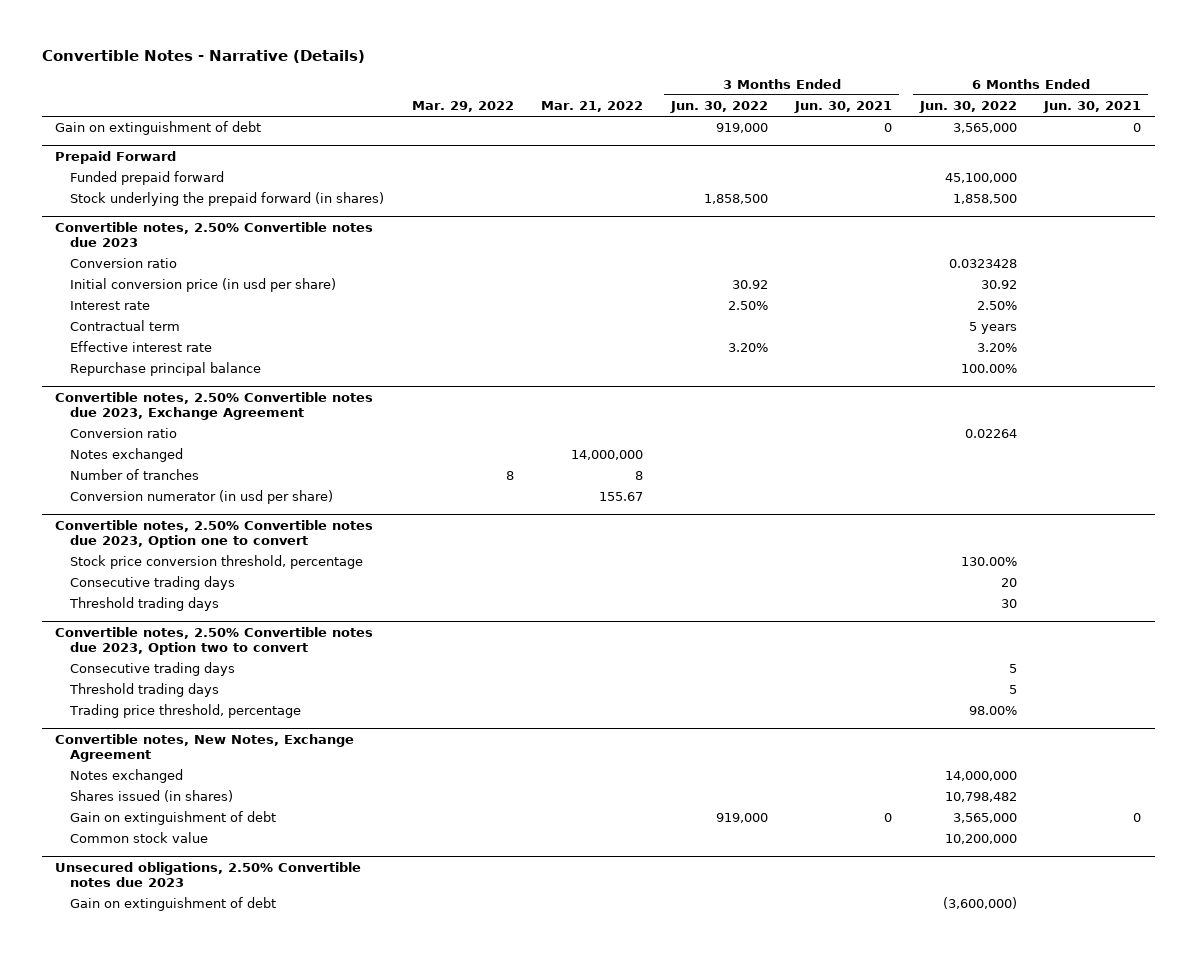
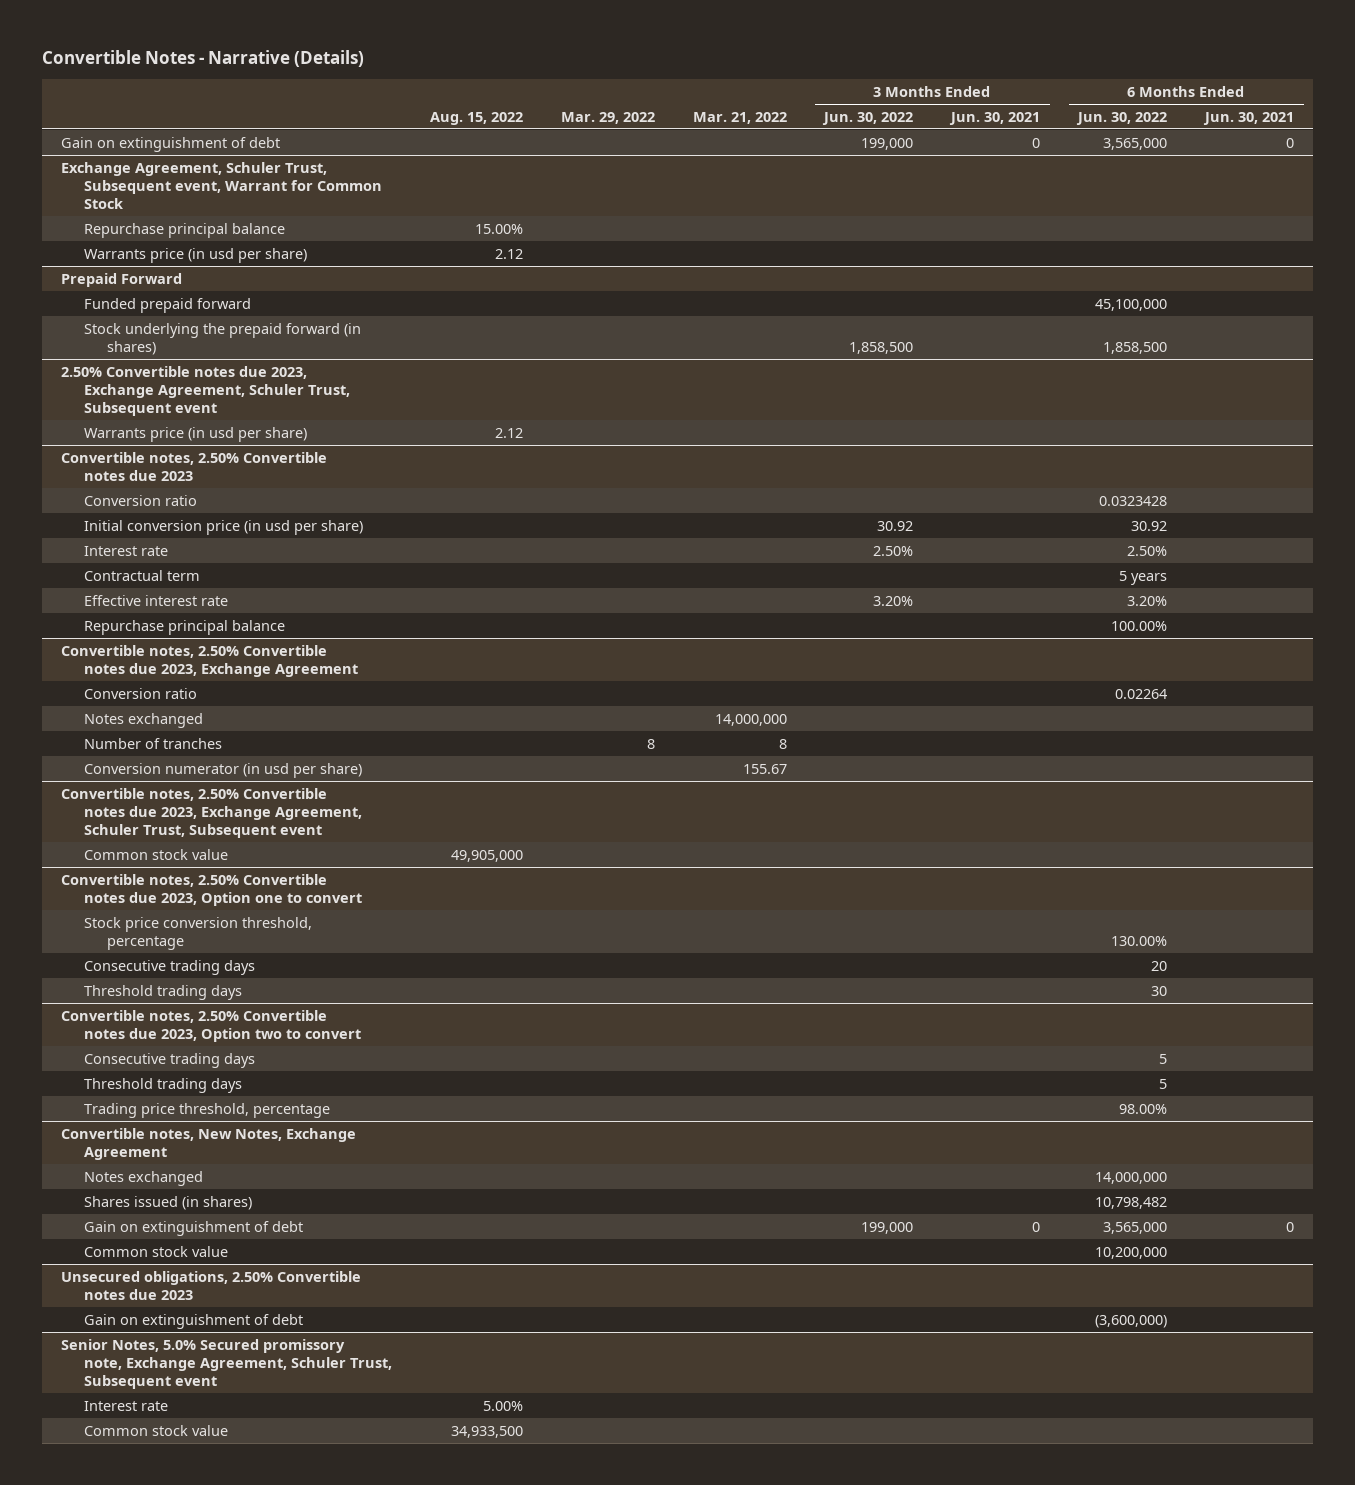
- | Mar. 29, 2022 | Mar. 21, 2022 | 3 Months Ended Jun. 30, 2022 | 3 Months Ended Jun. 30, 2021 | 6 Months Ended Jun. 30, 2022 | 6 Months Ended Jun. 30, 2021
+ | Aug. 15, 2022 | Mar. 29, 2022 | Mar. 21, 2022 | 3 Months Ended Jun. 30, 2022 | 3 Months Ended Jun. 30, 2021 | 6 Months Ended Jun. 30, 2022 | 6 Months Ended Jun. 30, 2021
- Gain on extinguishment of debt | | | 919,000 | 0 | 3,565,000 | 0
+ Gain on extinguishment of debt | | | | 199,000 | 0 | 3,565,000 | 0
+ Exchange Agreement, Schuler Trust, Subsequent event, Warrant for Common Stock
+ Repurchase principal balance | 15.00% | | | | | |
+ Warrants price (in usd per share) | 2.12 | | | | | |
+ 2.50% Convertible notes due 2023, Exchange Agreement, Schuler Trust, Subsequent event
+ Warrants price (in usd per share) | 2.12 | | | | | |
+ Convertible notes, 2.50% Convertible notes due 2023, Exchange Agreement, Schuler Trust, Subsequent event
+ Common stock value | 49,905,000 | | | | | |
@ Convertible notes, New Notes, Exchange Agreement
- Gain on extinguishment of debt | | | 919,000 | 0 | 3,565,000 | 0
+ Gain on extinguishment of debt | | | | 199,000 | 0 | 3,565,000 | 0
+ Senior Notes, 5.0% Secured promissory note, Exchange Agreement, Schuler Trust, Subsequent event
+ Interest rate | 5.00% | | | | | |
+ Common stock value | 34,933,500 | | | | | |

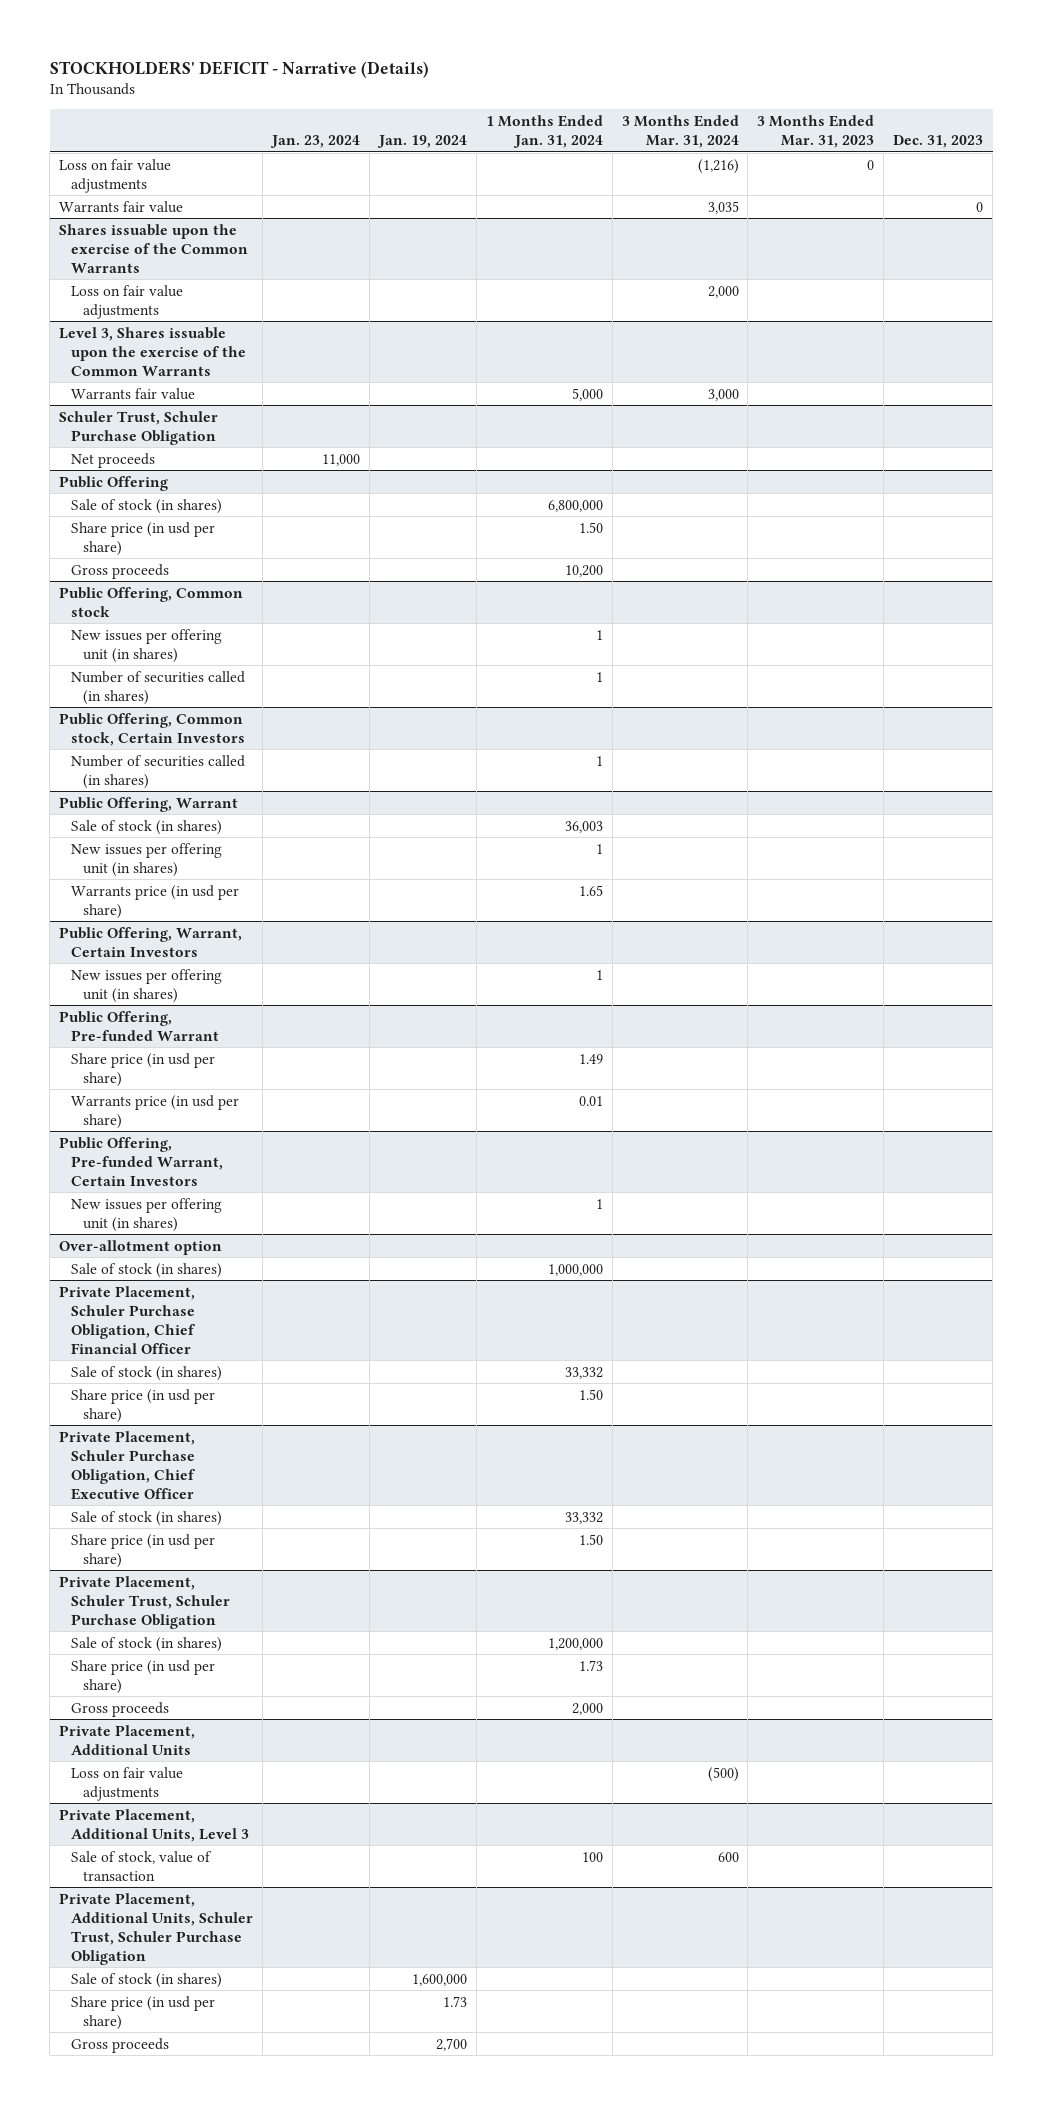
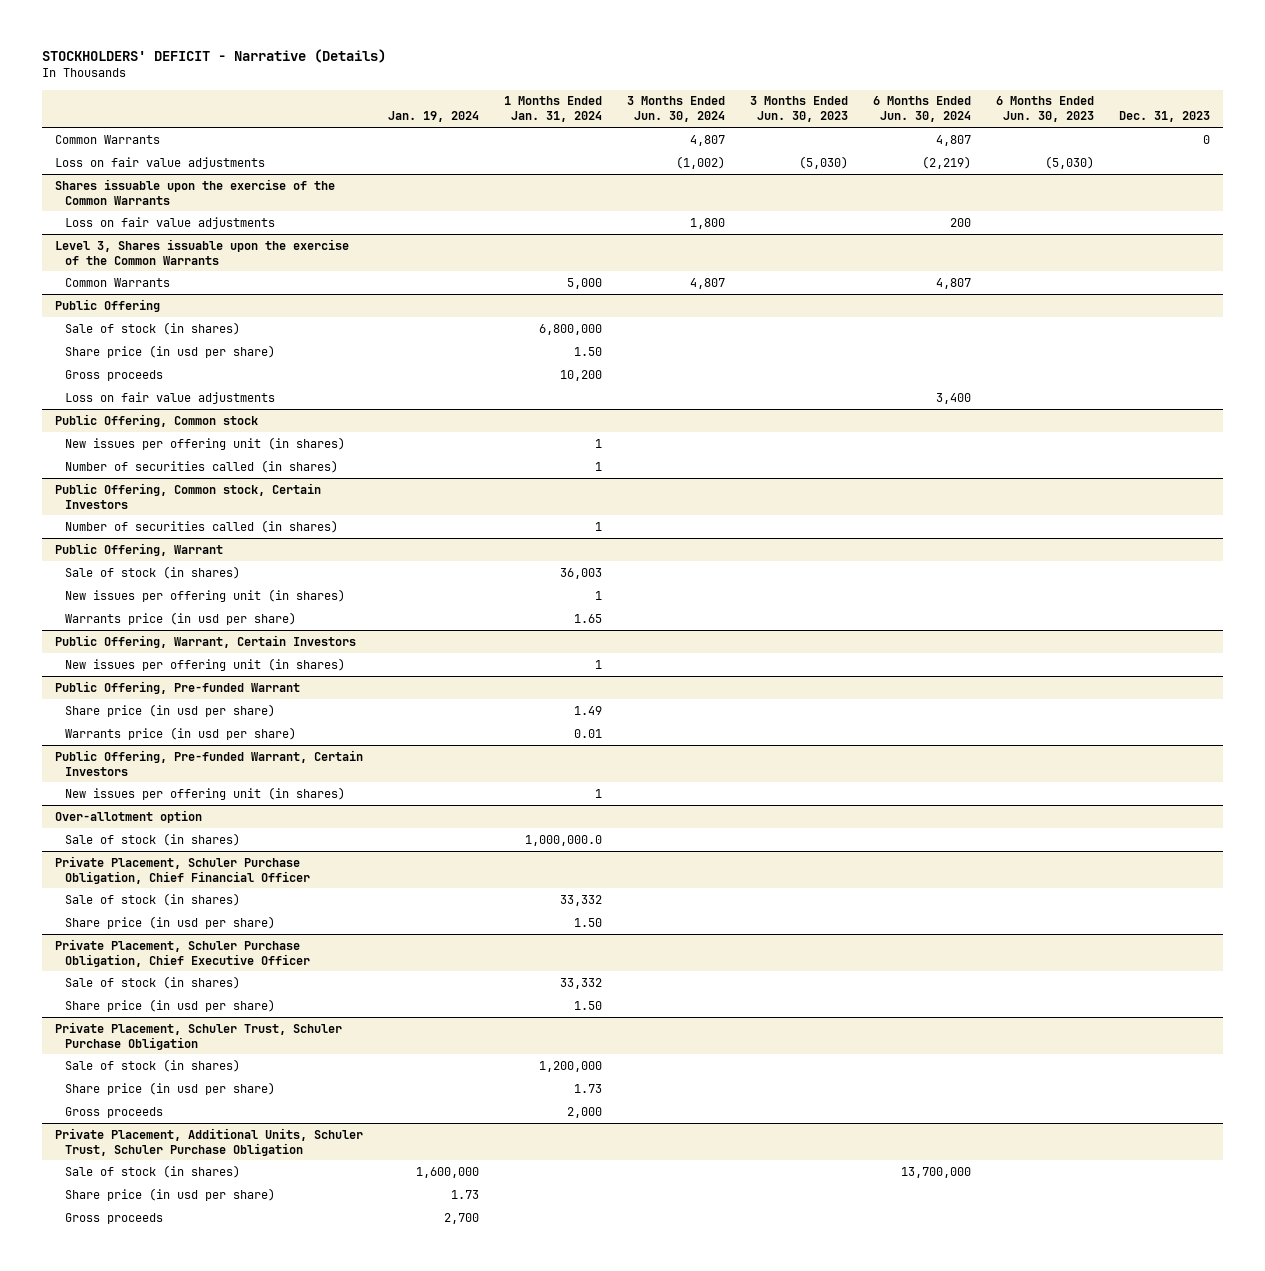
- | Jan. 23, 2024 | Jan. 19, 2024 | 1 Months Ended Jan. 31, 2024 | 3 Months Ended Mar. 31, 2024 | 3 Months Ended Mar. 31, 2023 | Dec. 31, 2023
+ | Jan. 19, 2024 | 1 Months Ended Jan. 31, 2024 | 3 Months Ended Jun. 30, 2024 | 3 Months Ended Jun. 30, 2023 | 6 Months Ended Jun. 30, 2024 | 6 Months Ended Jun. 30, 2023 | Dec. 31, 2023
+ Common Warrants | | | 4,807 | | 4,807 | | 0
- Warrants fair value | | | | 3,035 | | 0
@ Level 3, Shares issuable upon the exercise of the Common Warrants
- Warrants fair value | | | 5,000 | 3,000 | |
- Schuler Trust, Schuler Purchase Obligation
- Net proceeds | 11,000 | | | | |
@ Level 3, Shares issuable upon the exercise of the Common Warrants
+ Common Warrants | | 5,000 | 4,807 | | 4,807 | |
@ Public Offering
+ Loss on fair value adjustments | | | | | 3,400 | |
@ Over-allotment option
- Sale of stock (in shares) | | | 1,000,000 | | |
+ Sale of stock (in shares) | | 1,000,000.0 | | | | |
- Private Placement, Additional Units
- Loss on fair value adjustments | | | | (500) | |
- Private Placement, Additional Units, Level 3
- Sale of stock, value of transaction | | | 100 | 600 | |

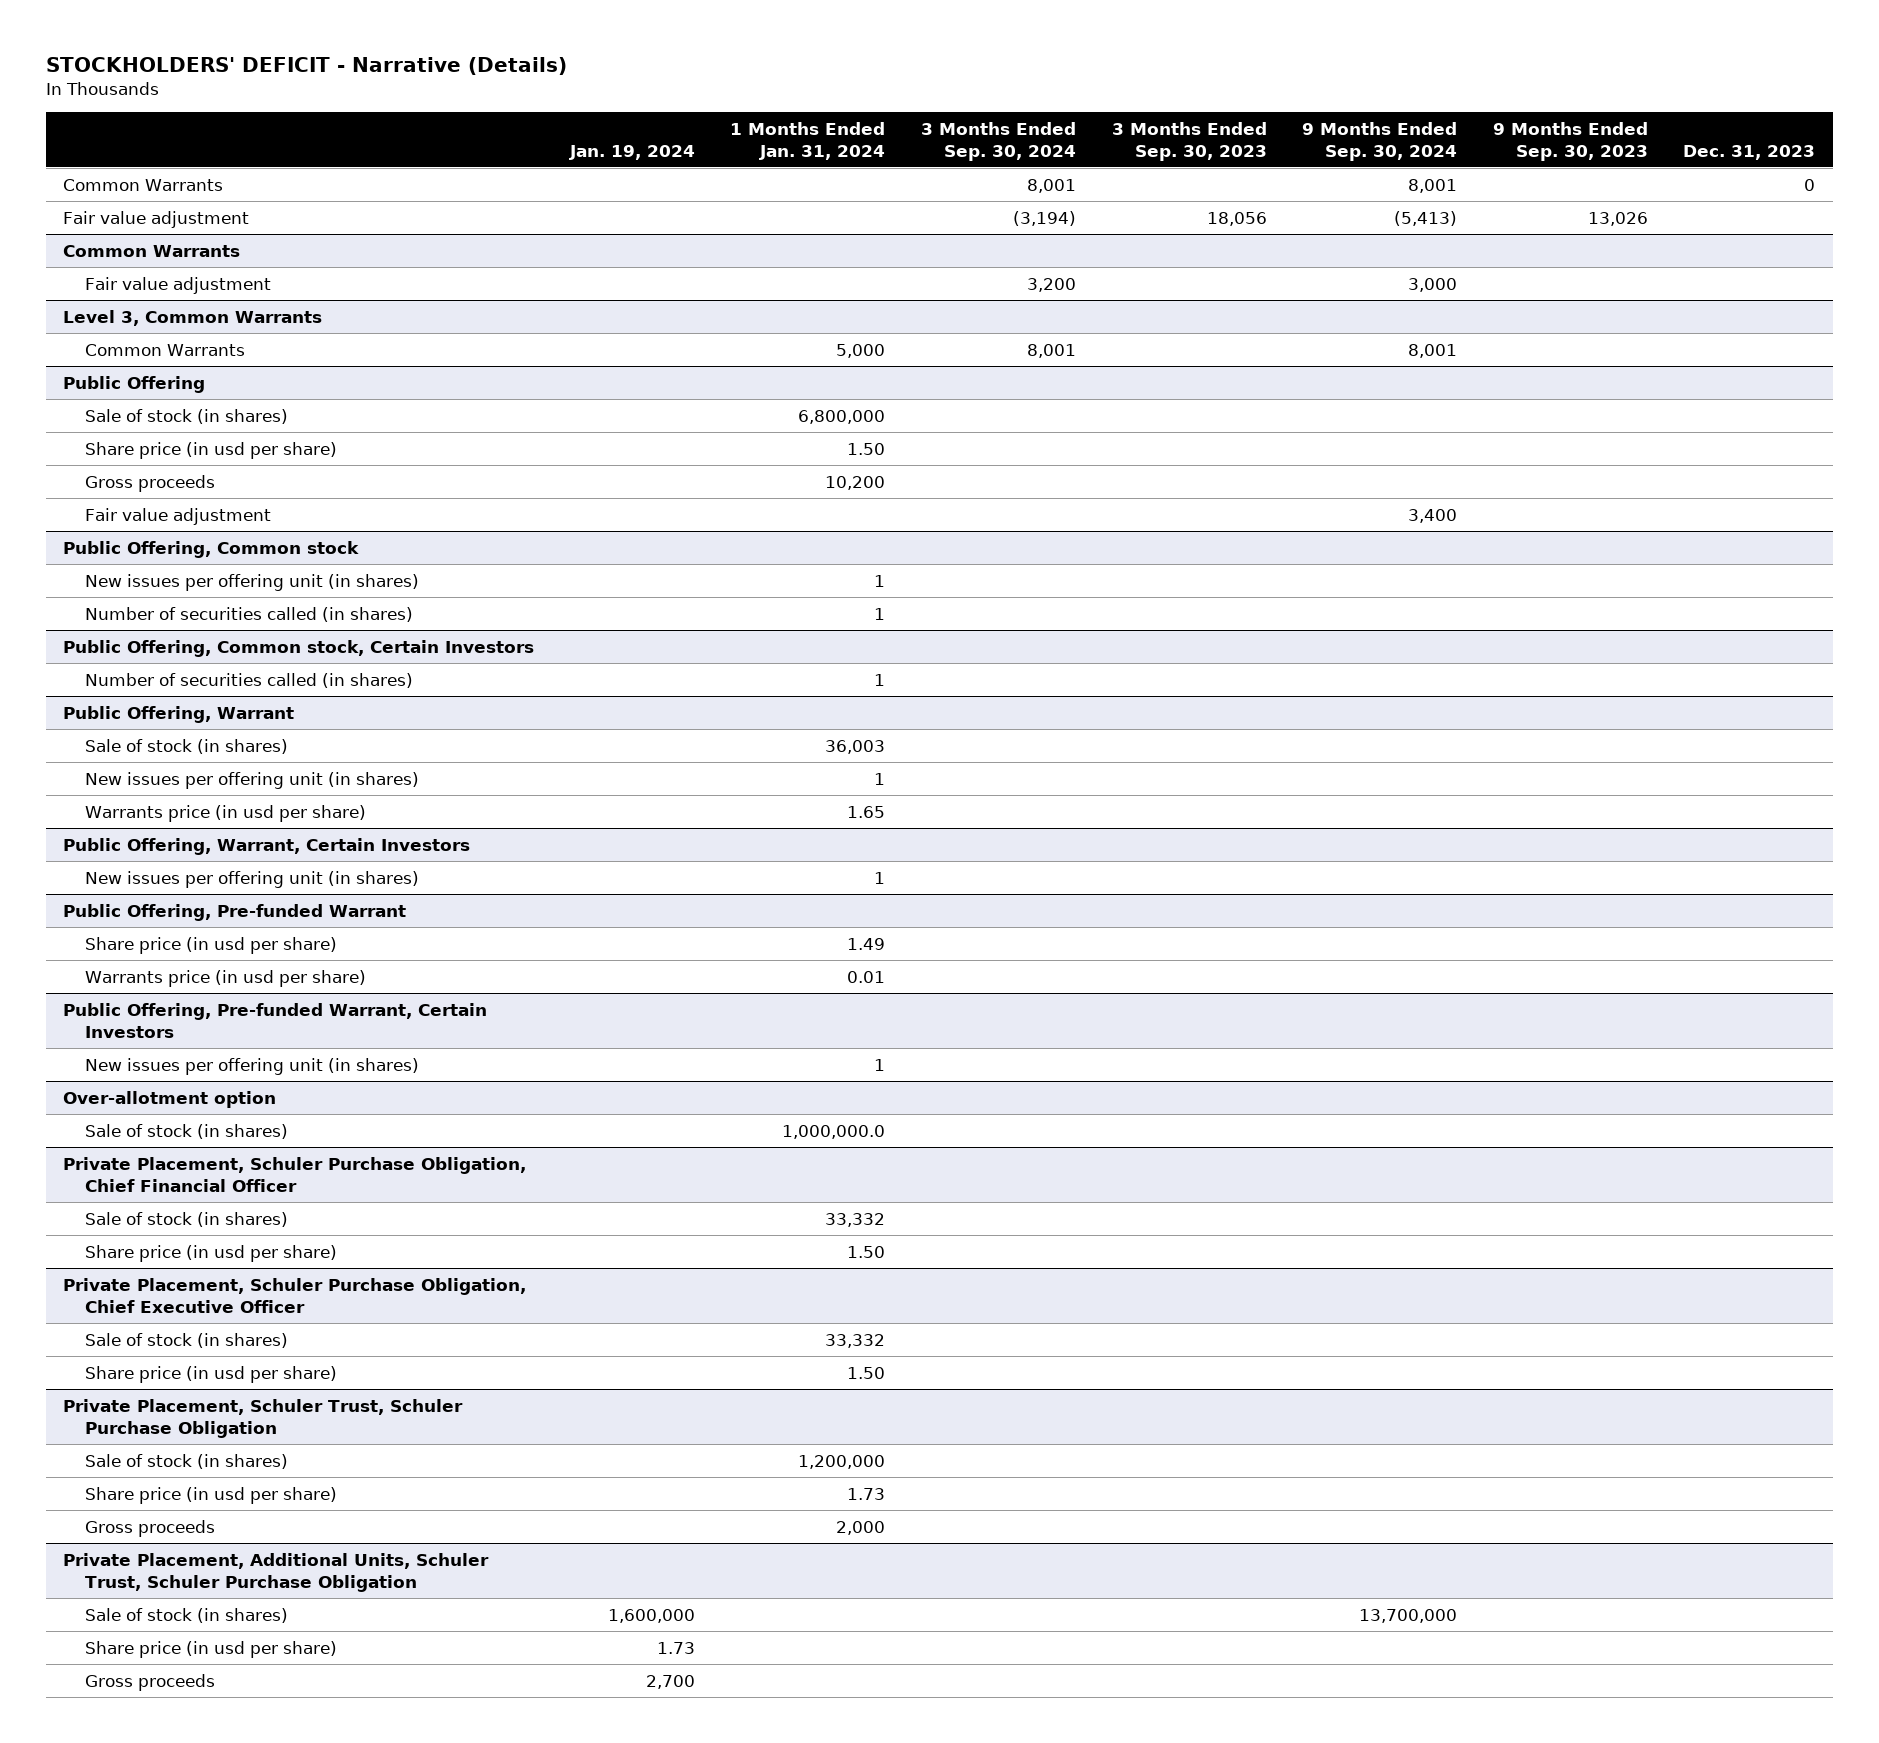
- | Jan. 19, 2024 | 1 Months Ended Jan. 31, 2024 | 3 Months Ended Jun. 30, 2024 | 3 Months Ended Jun. 30, 2023 | 6 Months Ended Jun. 30, 2024 | 6 Months Ended Jun. 30, 2023 | Dec. 31, 2023
+ | Jan. 19, 2024 | 1 Months Ended Jan. 31, 2024 | 3 Months Ended Sep. 30, 2024 | 3 Months Ended Sep. 30, 2023 | 9 Months Ended Sep. 30, 2024 | 9 Months Ended Sep. 30, 2023 | Dec. 31, 2023
- Loss on fair value adjustments | | | (1,002) | (5,030) | (2,219) | (5,030) |
- Shares issuable upon the exercise of the Common Warrants
- Loss on fair value adjustments | | | 1,800 | | 200 | |
- Level 3, Shares issuable upon the exercise of the Common Warrants
+ Fair value adjustment | | | (3,194) | 18,056 | (5,413) | 13,026 |
+ Common Warrants
+ Fair value adjustment | | | 3,200 | | 3,000 | |
+ Level 3, Common Warrants
@ Public Offering
- Loss on fair value adjustments | | | | | 3,400 | |
+ Fair value adjustment | | | | | 3,400 | |

